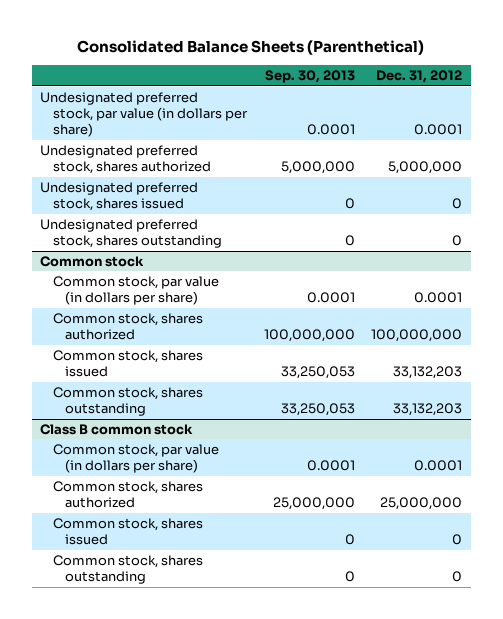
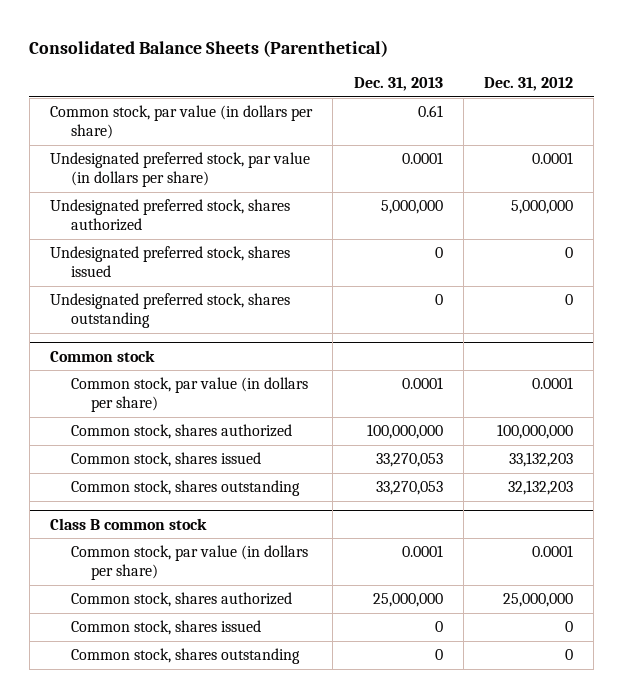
- | Sep. 30, 2013 | Dec. 31, 2012
+ | Dec. 31, 2013 | Dec. 31, 2012
+ Common stock, par value (in dollars per share) | 0.61 |
@ Common stock
- Common stock, shares outstanding | 33,250,053 | 33,132,203
+ Common stock, shares outstanding | 33,270,053 | 32,132,203

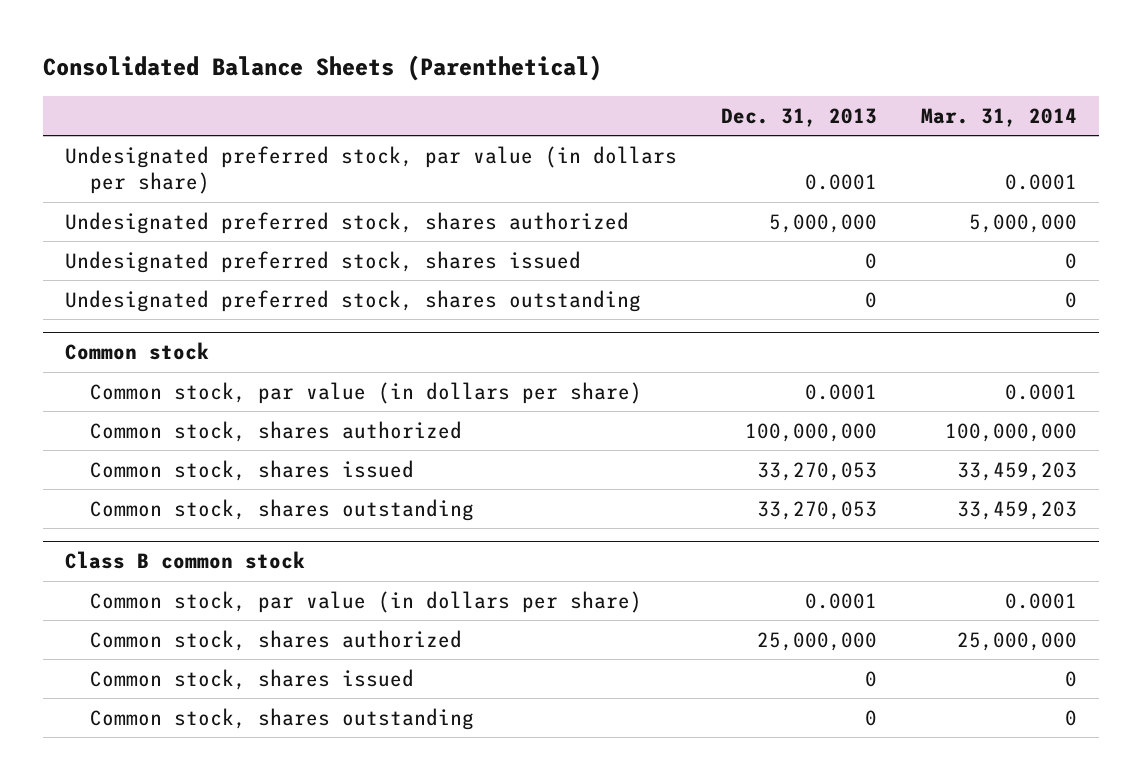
- | Dec. 31, 2013 | Dec. 31, 2012
+ | Dec. 31, 2013 | Mar. 31, 2014
- Common stock, par value (in dollars per share) | 0.61 |

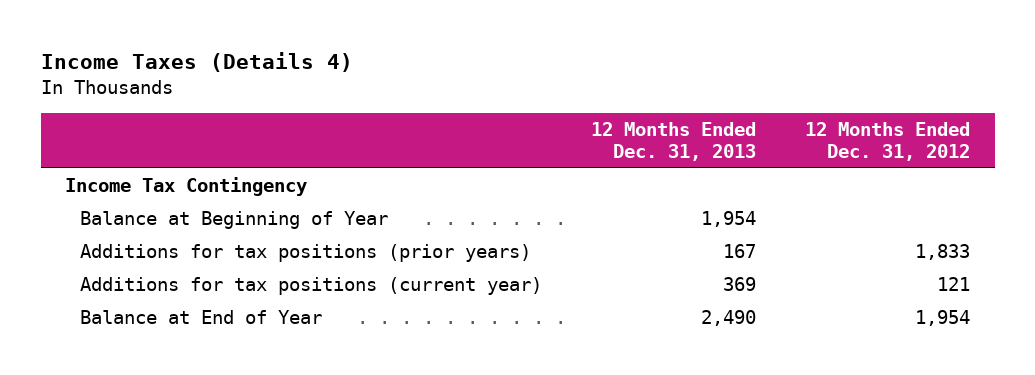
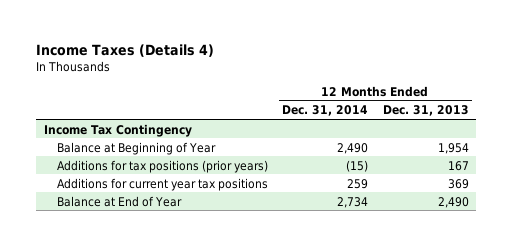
- | 12 Months Ended Dec. 31, 2013 | 12 Months Ended Dec. 31, 2012
+ | 12 Months Ended Dec. 31, 2014 | 12 Months Ended Dec. 31, 2013
- Additions for tax positions (current year) | 369 | 121
+ Additions for current year tax positions | 259 | 369

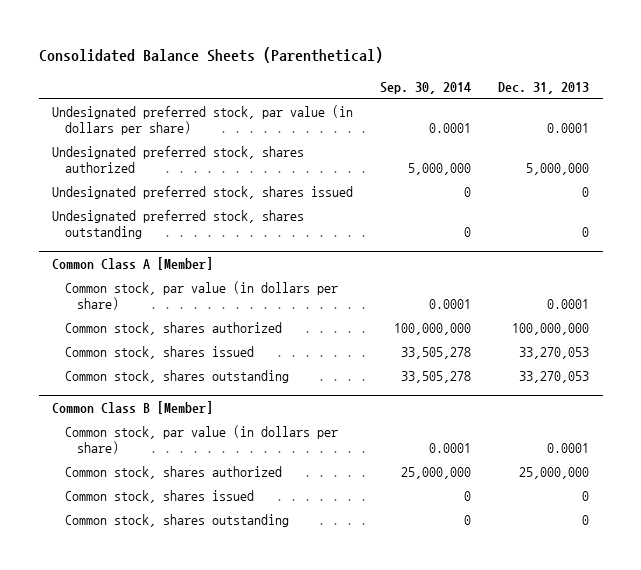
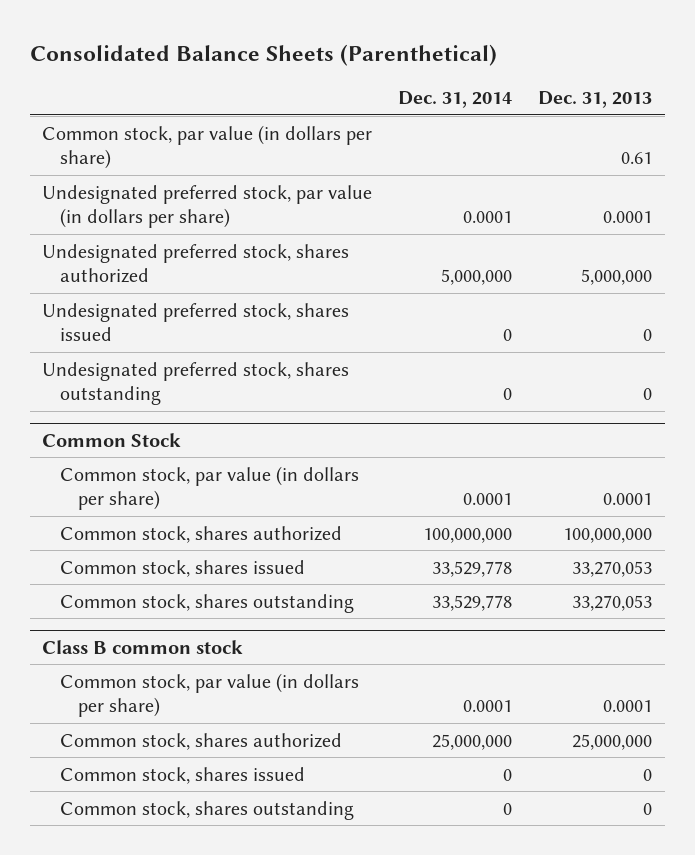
- | Sep. 30, 2014 | Dec. 31, 2013
+ | Dec. 31, 2014 | Dec. 31, 2013
+ Common stock, par value (in dollars per share) | | 0.61
- Common Class A [Member]
+ Common Stock
- Common Class B [Member]
+ Class B common stock

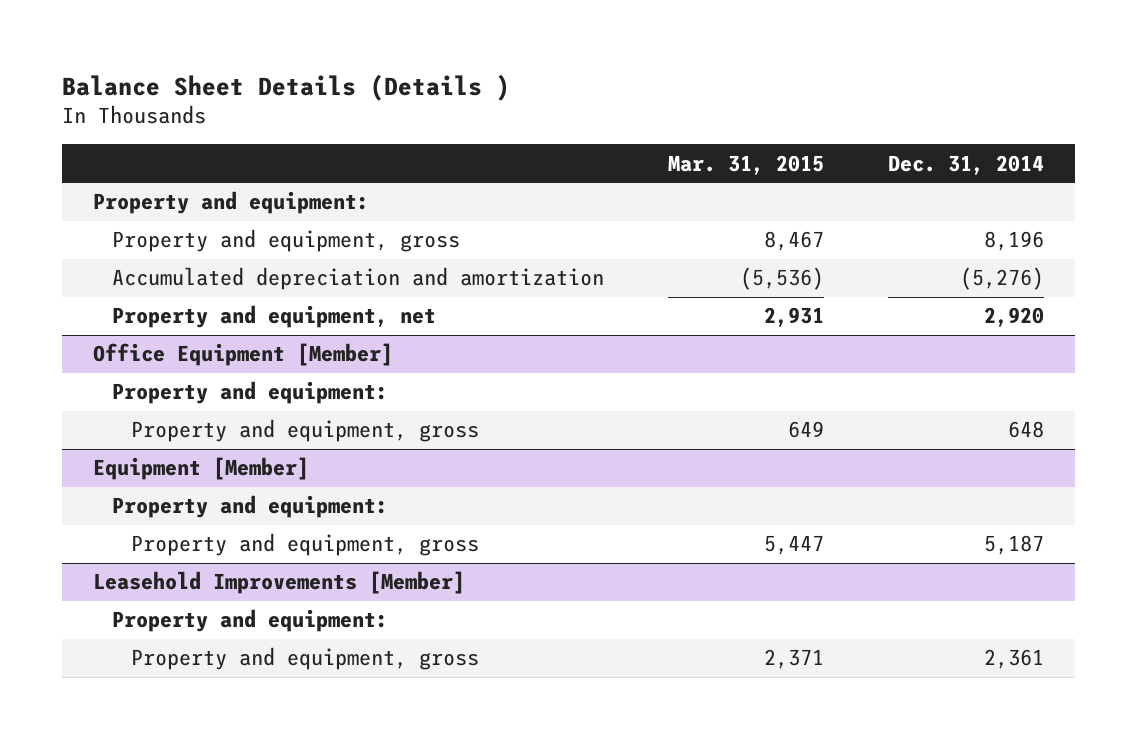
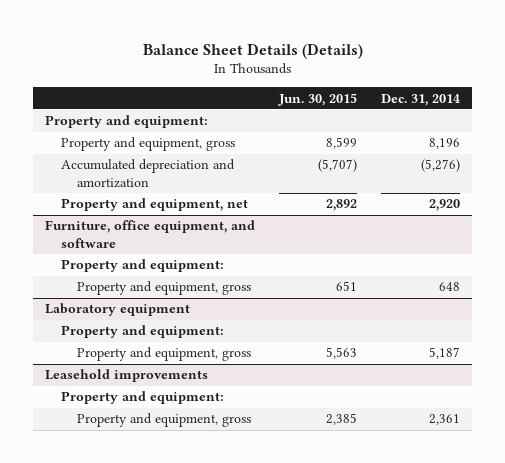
- Balance Sheet Details (Details )
+ Balance Sheet Details (Details)
- | Mar. 31, 2015 | Dec. 31, 2014
+ | Jun. 30, 2015 | Dec. 31, 2014
- Office Equipment [Member]
+ Furniture, office equipment, and software
- Equipment [Member]
+ Laboratory equipment
- Leasehold Improvements [Member]
+ Leasehold improvements

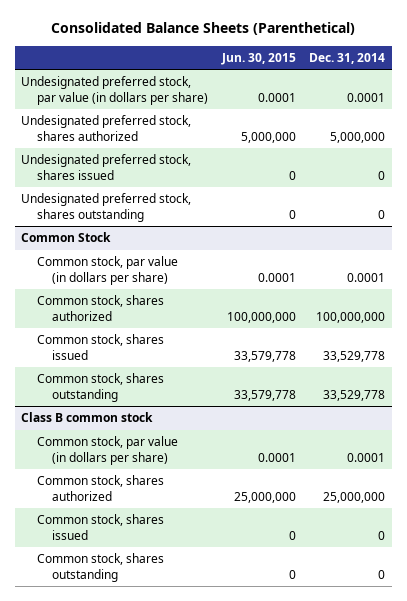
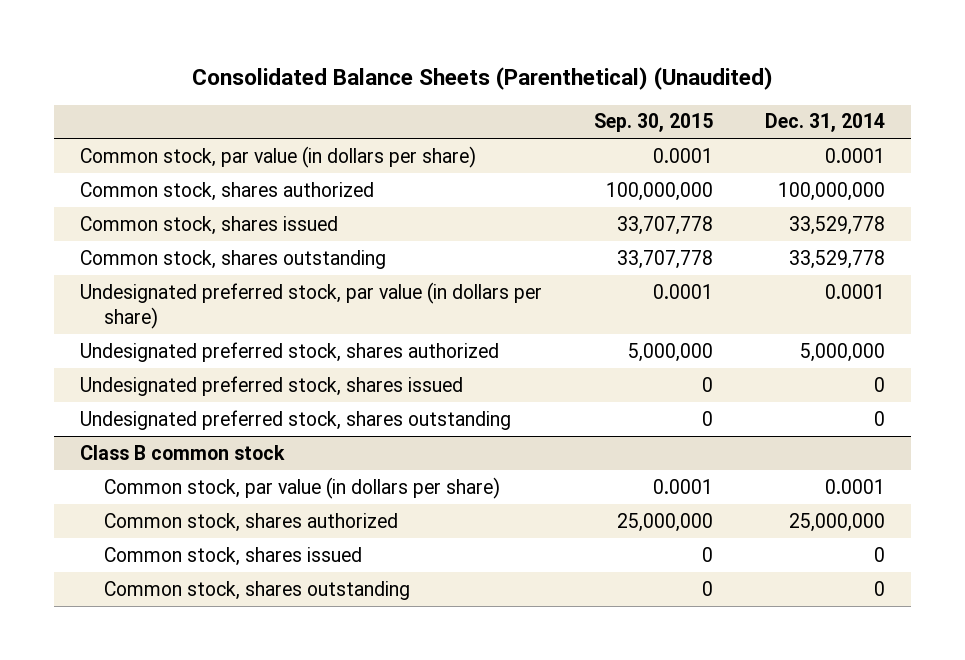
- Consolidated Balance Sheets (Parenthetical)
+ Consolidated Balance Sheets (Parenthetical) (Unaudited)
- | Jun. 30, 2015 | Dec. 31, 2014
+ | Sep. 30, 2015 | Dec. 31, 2014
- Common Stock
moved down: Undesignated preferred stock, par value (in dollars per share) | 0.0001 | 0.0001
moved down: Undesignated preferred stock, shares authorized | 5,000,000 | 5,000,000
moved down: Undesignated preferred stock, shares issued | 0 | 0
moved down: Undesignated preferred stock, shares outstanding | 0 | 0

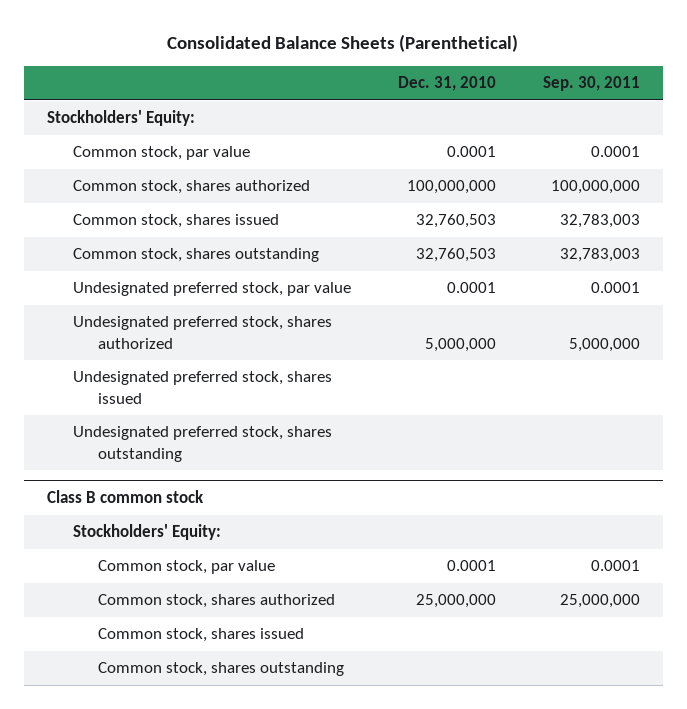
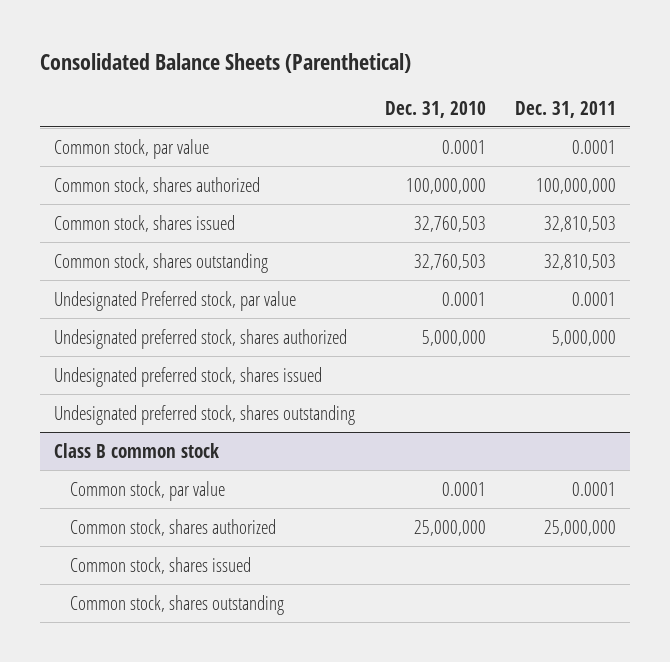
- | Dec. 31, 2010 | Sep. 30, 2011
+ | Dec. 31, 2010 | Dec. 31, 2011
- Stockholders' Equity:
- Undesignated preferred stock, par value | 0.0001 | 0.0001
+ Undesignated Preferred stock, par value | 0.0001 | 0.0001
@ Class B common stock
- Stockholders' Equity:

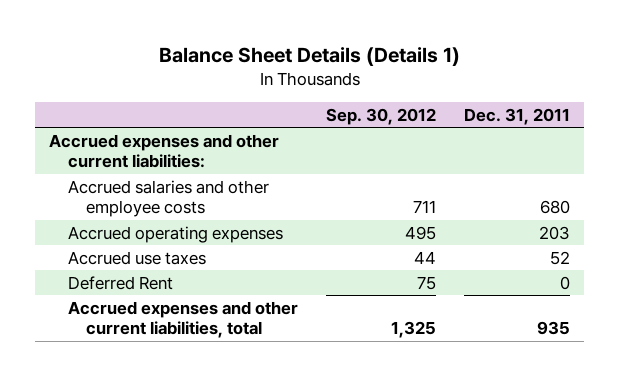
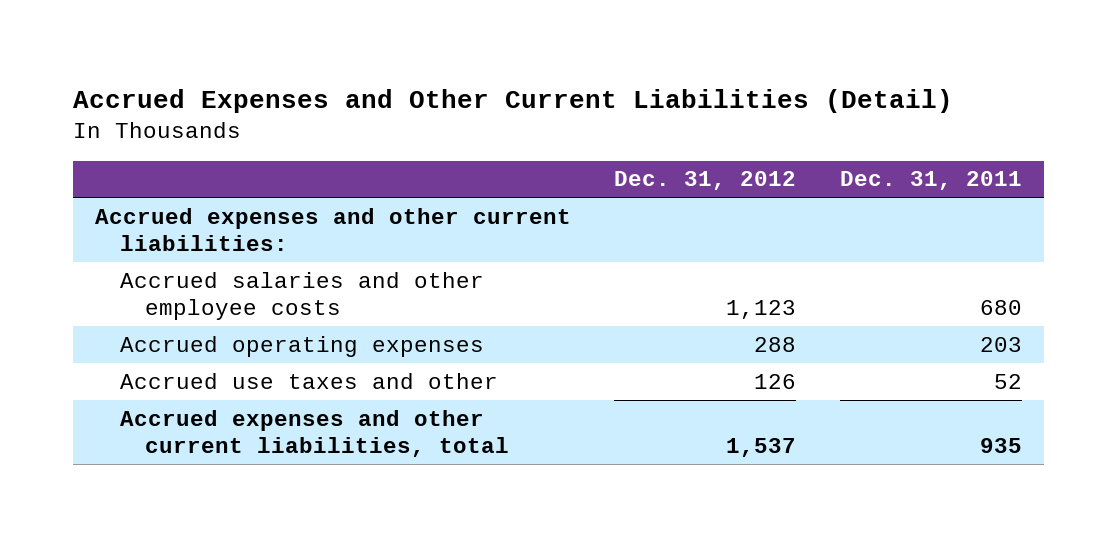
- Balance Sheet Details (Details 1)
+ Accrued Expenses and Other Current Liabilities (Detail)
- | Sep. 30, 2012 | Dec. 31, 2011
+ | Dec. 31, 2012 | Dec. 31, 2011
- Accrued use taxes | 44 | 52
- Deferred Rent | 75 | 0
+ Accrued use taxes and other | 126 | 52

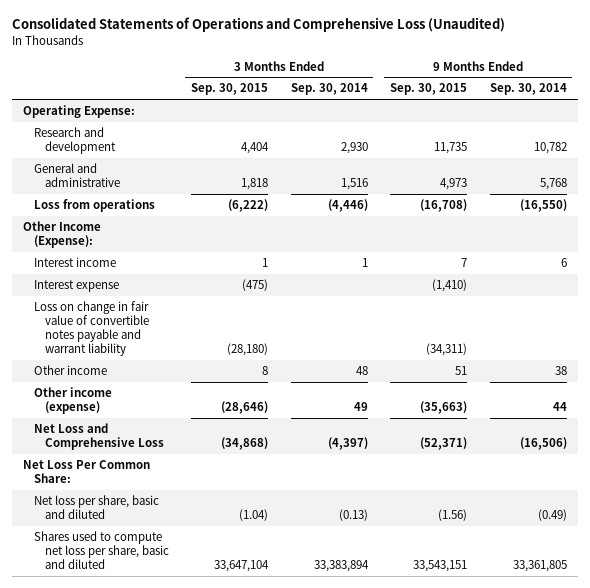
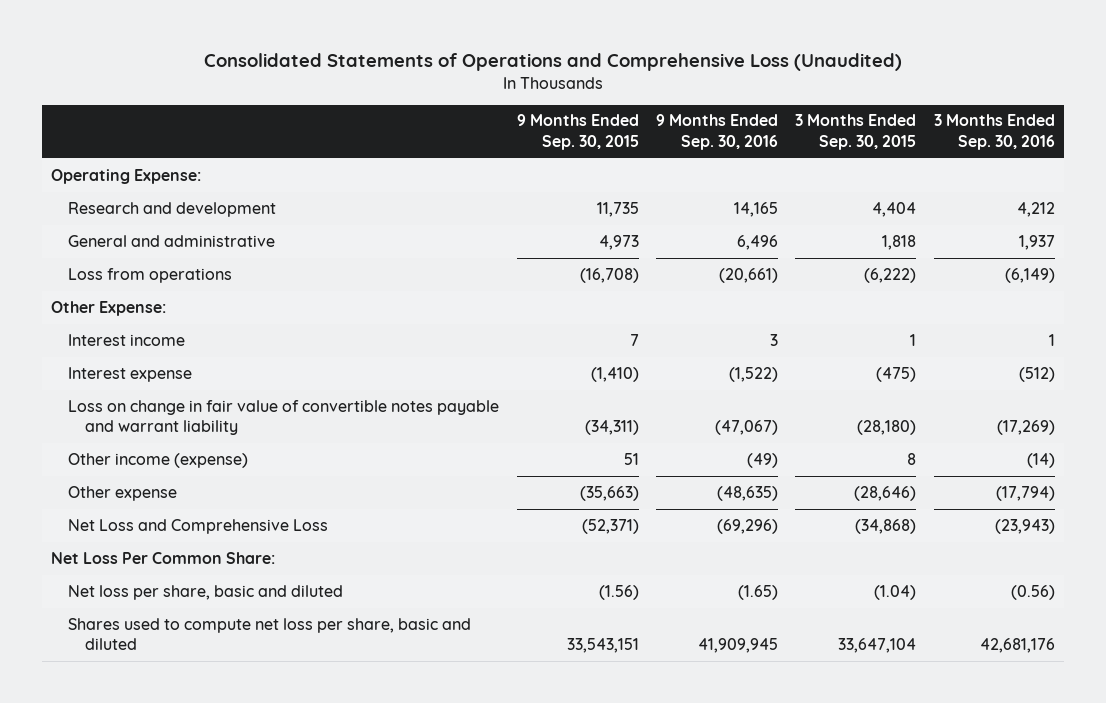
- | 3 Months Ended Sep. 30, 2015 | 3 Months Ended Sep. 30, 2014 | 9 Months Ended Sep. 30, 2015 | 9 Months Ended Sep. 30, 2014
+ | 9 Months Ended Sep. 30, 2015 | 9 Months Ended Sep. 30, 2016 | 3 Months Ended Sep. 30, 2015 | 3 Months Ended Sep. 30, 2016
- Other Income (Expense):
+ Other Expense:
- Other income | 8 | 48 | 51 | 38
- Other income (expense) | (28,646) | 49 | (35,663) | 44
+ Other income (expense) | 51 | (49) | 8 | (14)
+ Other expense | (35,663) | (48,635) | (28,646) | (17,794)

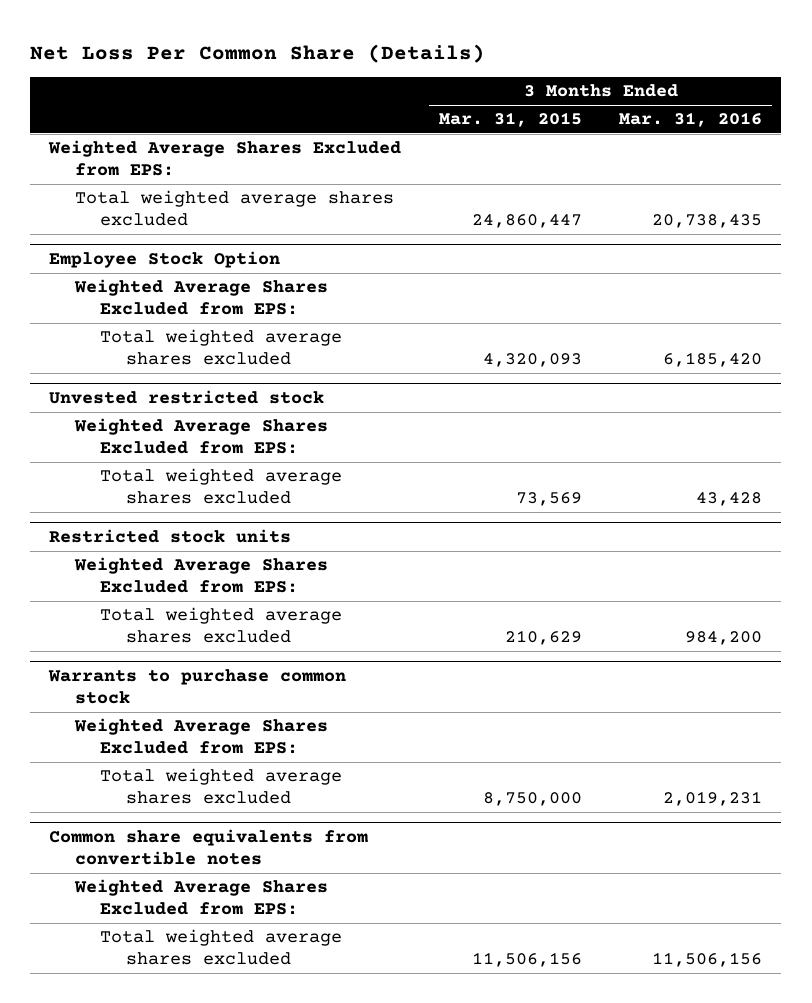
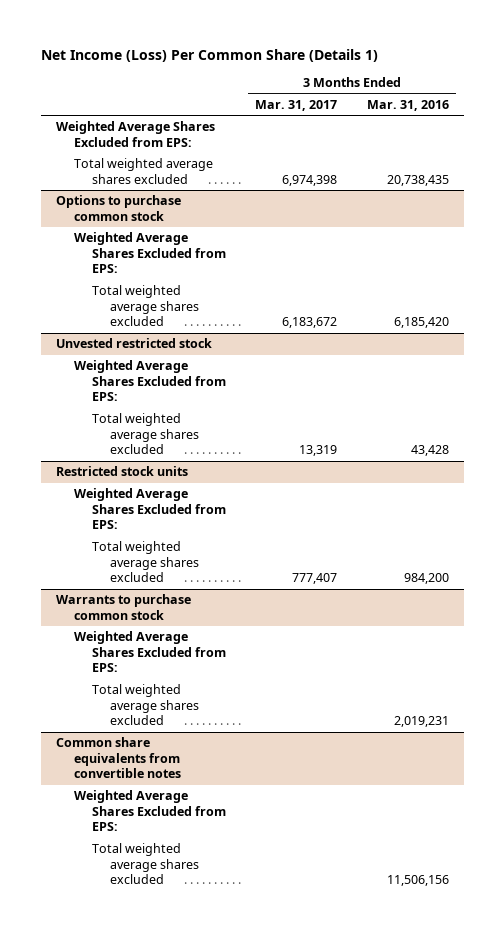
- Net Loss Per Common Share (Details)
+ Net Income (Loss) Per Common Share (Details 1)
- | 3 Months Ended Mar. 31, 2015 | 3 Months Ended Mar. 31, 2016
+ | 3 Months Ended Mar. 31, 2017 | 3 Months Ended Mar. 31, 2016
- Employee Stock Option
+ Options to purchase common stock

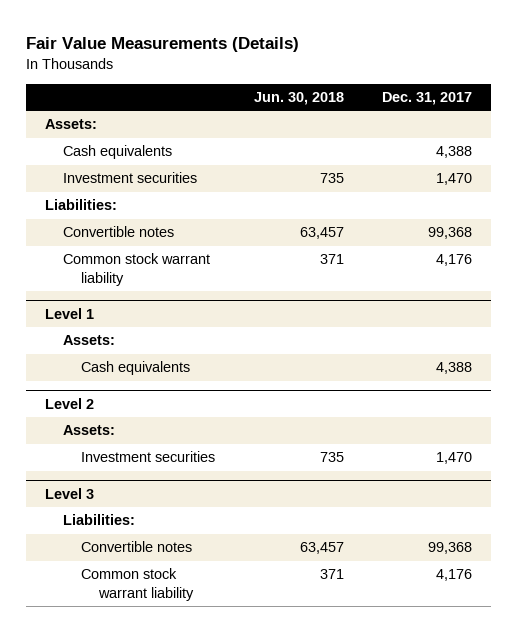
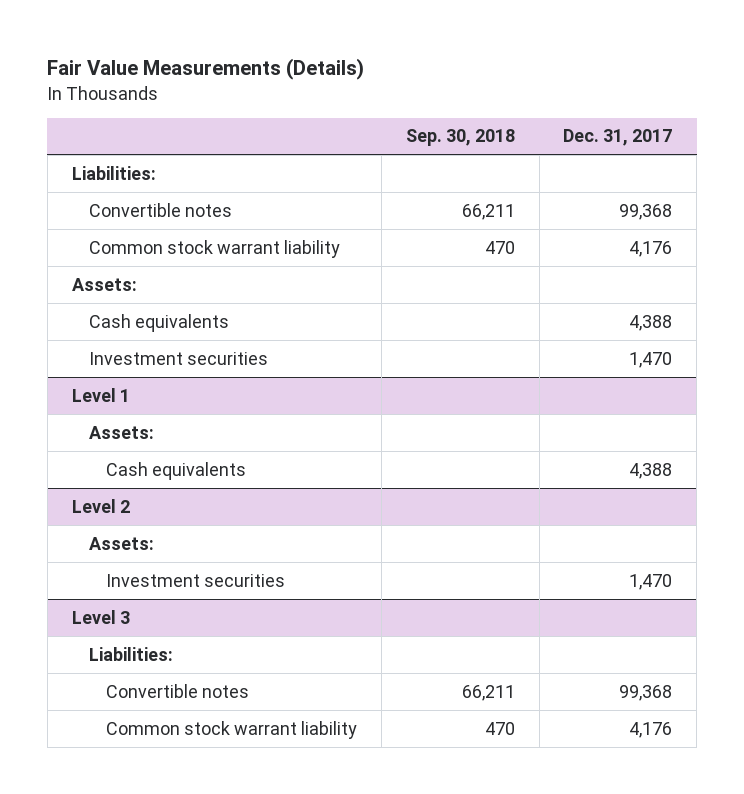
- | Jun. 30, 2018 | Dec. 31, 2017
+ | Sep. 30, 2018 | Dec. 31, 2017
moved down: Assets:
moved down: Cash equivalents | | 4,388
moved down: Investment securities | | 1,470

